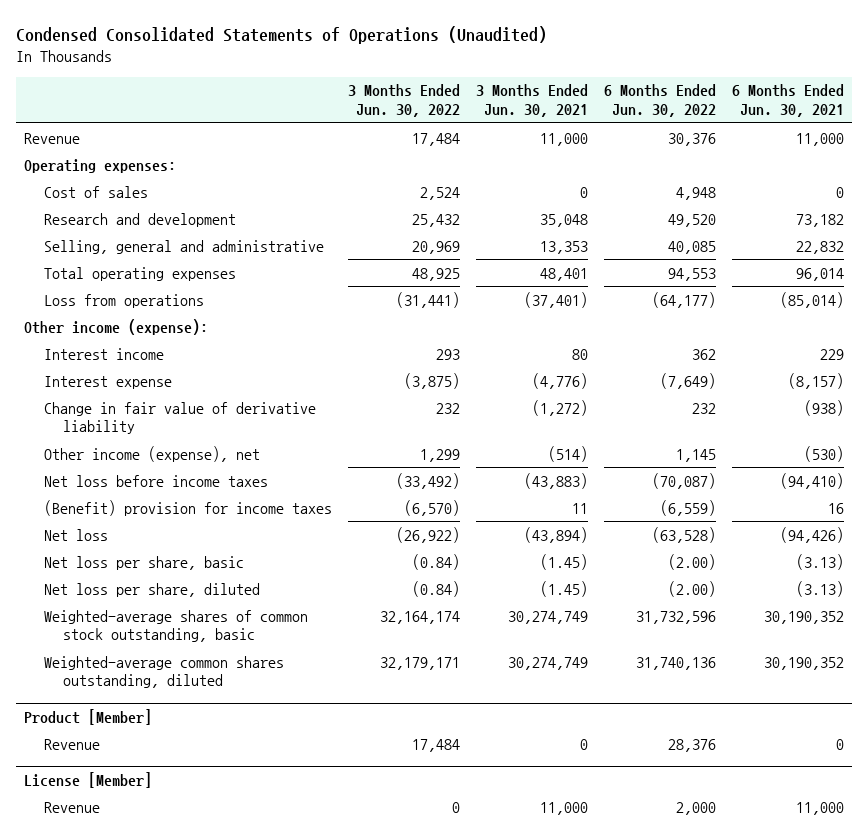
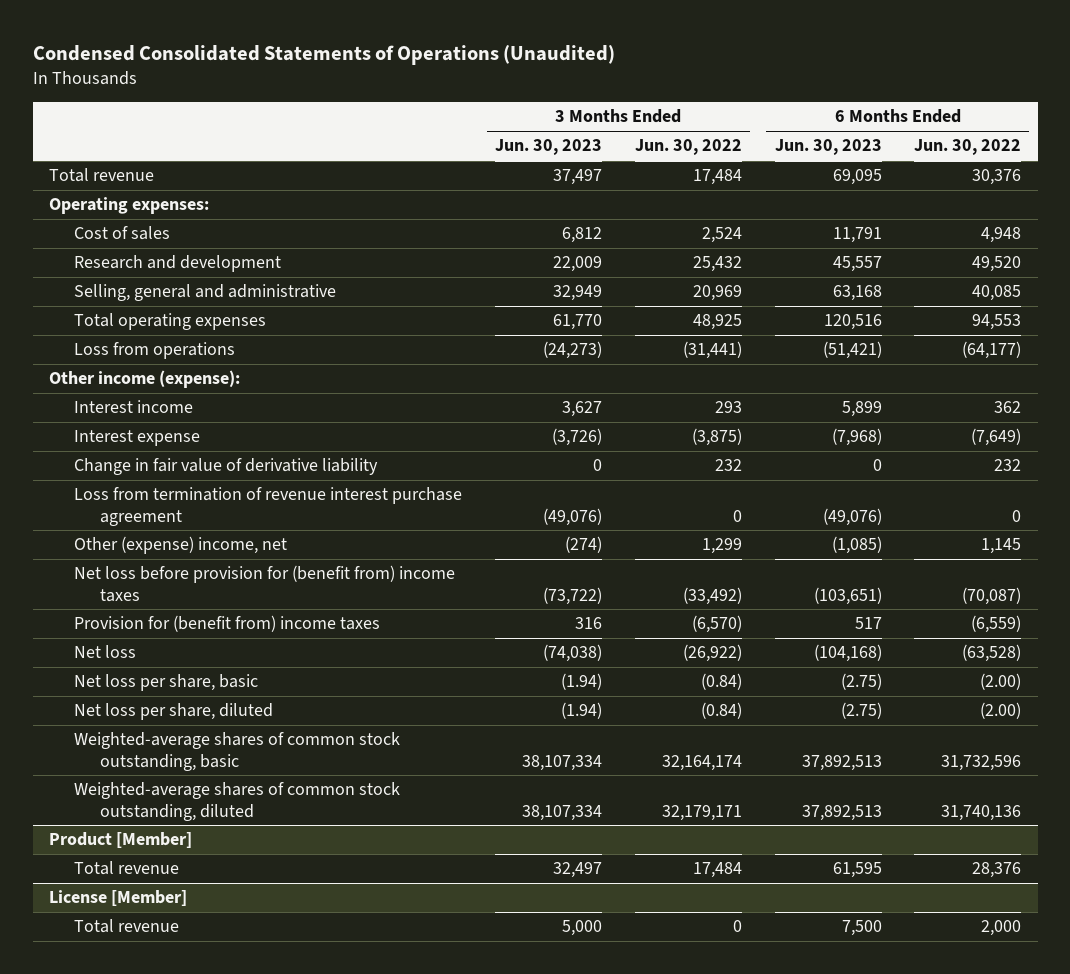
- | 3 Months Ended Jun. 30, 2022 | 3 Months Ended Jun. 30, 2021 | 6 Months Ended Jun. 30, 2022 | 6 Months Ended Jun. 30, 2021
+ | 3 Months Ended Jun. 30, 2023 | 3 Months Ended Jun. 30, 2022 | 6 Months Ended Jun. 30, 2023 | 6 Months Ended Jun. 30, 2022
- Revenue | 17,484 | 11,000 | 30,376 | 11,000
+ Total revenue | 37,497 | 17,484 | 69,095 | 30,376
- Other income (expense), net | 1,299 | (514) | 1,145 | (530)
- Net loss before income taxes | (33,492) | (43,883) | (70,087) | (94,410)
- (Benefit) provision for income taxes | (6,570) | 11 | (6,559) | 16
+ Loss from termination of revenue interest purchase agreement | (49,076) | 0 | (49,076) | 0
+ Other (expense) income, net | (274) | 1,299 | (1,085) | 1,145
+ Net loss before provision for (benefit from) income taxes | (73,722) | (33,492) | (103,651) | (70,087)
+ Provision for (benefit from) income taxes | 316 | (6,570) | 517 | (6,559)
- Weighted-average common shares outstanding, diluted | 32,179,171 | 30,274,749 | 31,740,136 | 30,190,352
+ Weighted-average shares of common stock outstanding, diluted | 38,107,334 | 32,179,171 | 37,892,513 | 31,740,136
@ Product [Member]
- Revenue | 17,484 | 0 | 28,376 | 0
+ Total revenue | 32,497 | 17,484 | 61,595 | 28,376
@ License [Member]
- Revenue | 0 | 11,000 | 2,000 | 11,000
+ Total revenue | 5,000 | 0 | 7,500 | 2,000

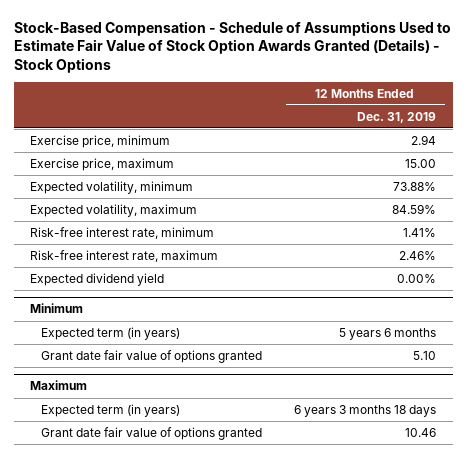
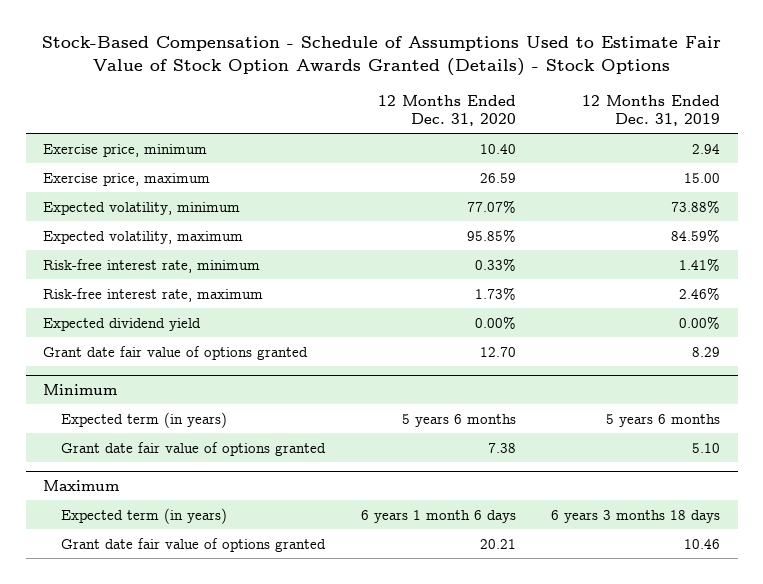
- | 12 Months Ended Dec. 31, 2019
+ | 12 Months Ended Dec. 31, 2020 | 12 Months Ended Dec. 31, 2019
+ Grant date fair value of options granted | 12.70 | 8.29

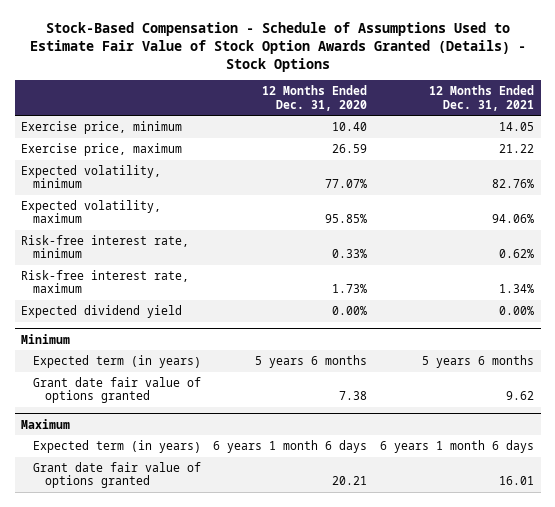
- | 12 Months Ended Dec. 31, 2020 | 12 Months Ended Dec. 31, 2019
+ | 12 Months Ended Dec. 31, 2020 | 12 Months Ended Dec. 31, 2021
- Grant date fair value of options granted | 12.70 | 8.29

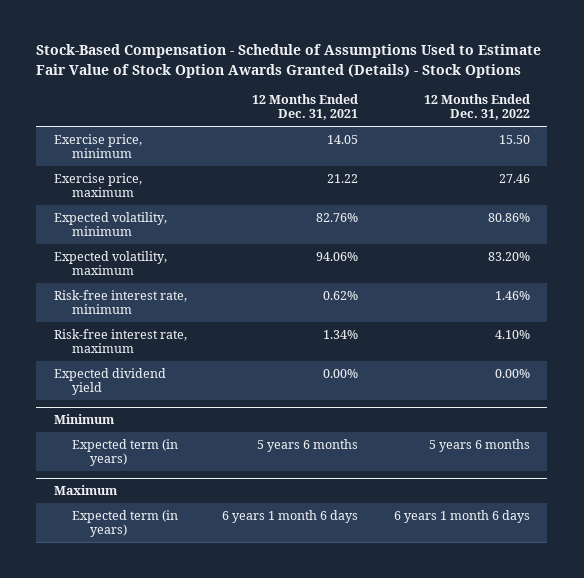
- | 12 Months Ended Dec. 31, 2020 | 12 Months Ended Dec. 31, 2021
+ | 12 Months Ended Dec. 31, 2021 | 12 Months Ended Dec. 31, 2022
@ Minimum
- Grant date fair value of options granted | 7.38 | 9.62
@ Maximum
- Grant date fair value of options granted | 20.21 | 16.01

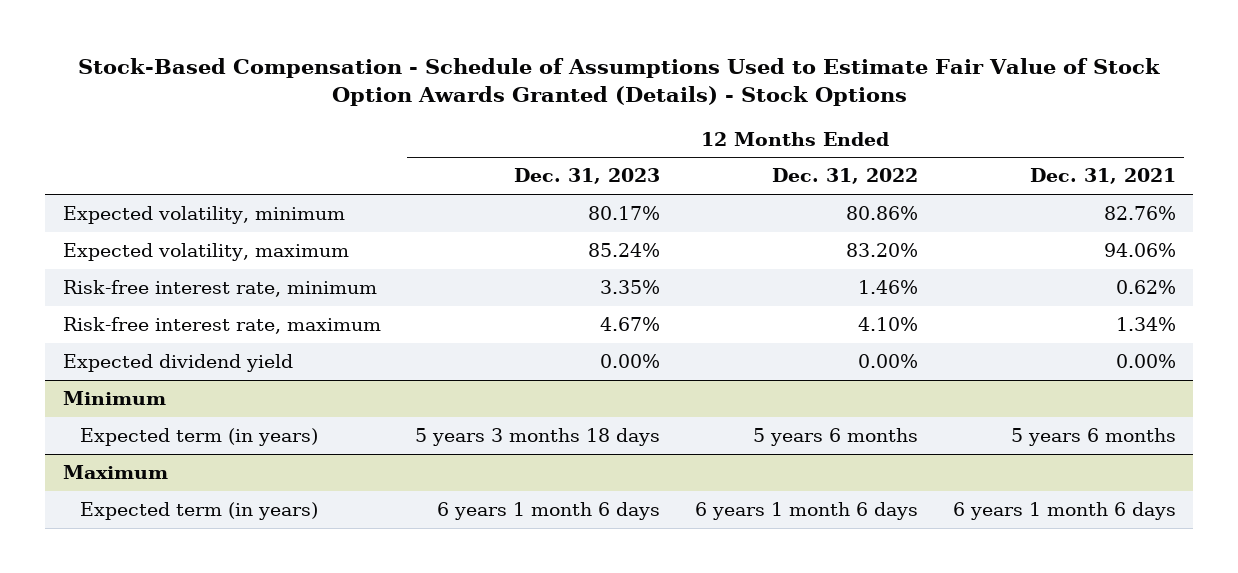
- | 12 Months Ended Dec. 31, 2021 | 12 Months Ended Dec. 31, 2022
+ | 12 Months Ended Dec. 31, 2023 | 12 Months Ended Dec. 31, 2022 | 12 Months Ended Dec. 31, 2021
- Exercise price, minimum | 14.05 | 15.50
- Exercise price, maximum | 21.22 | 27.46

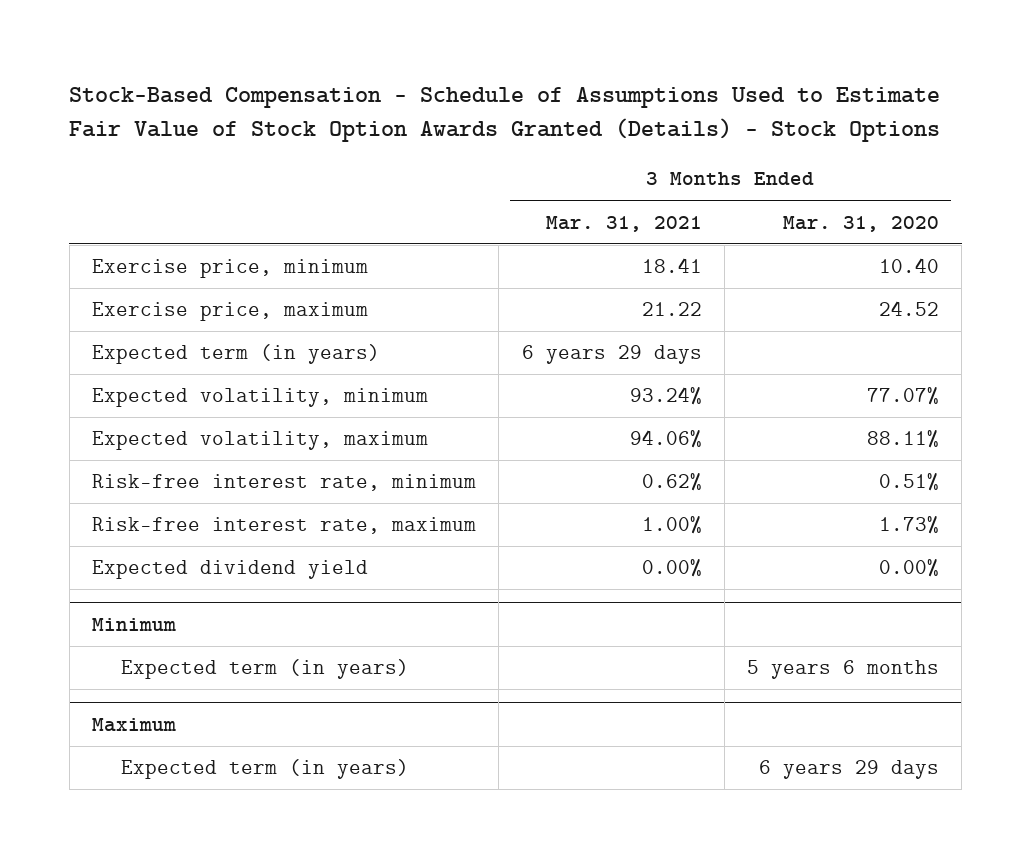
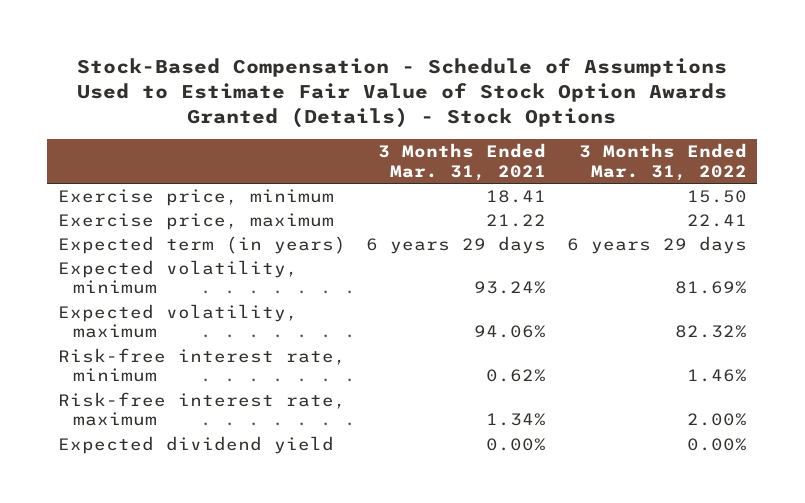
- | 3 Months Ended Mar. 31, 2021 | 3 Months Ended Mar. 31, 2020
+ | 3 Months Ended Mar. 31, 2021 | 3 Months Ended Mar. 31, 2022
- Risk-free interest rate, maximum | 1.00% | 1.73%
+ Risk-free interest rate, maximum | 1.34% | 2.00%
- Minimum
- Expected term (in years) | | 5 years 6 months
- Maximum
- Expected term (in years) | | 6 years 29 days

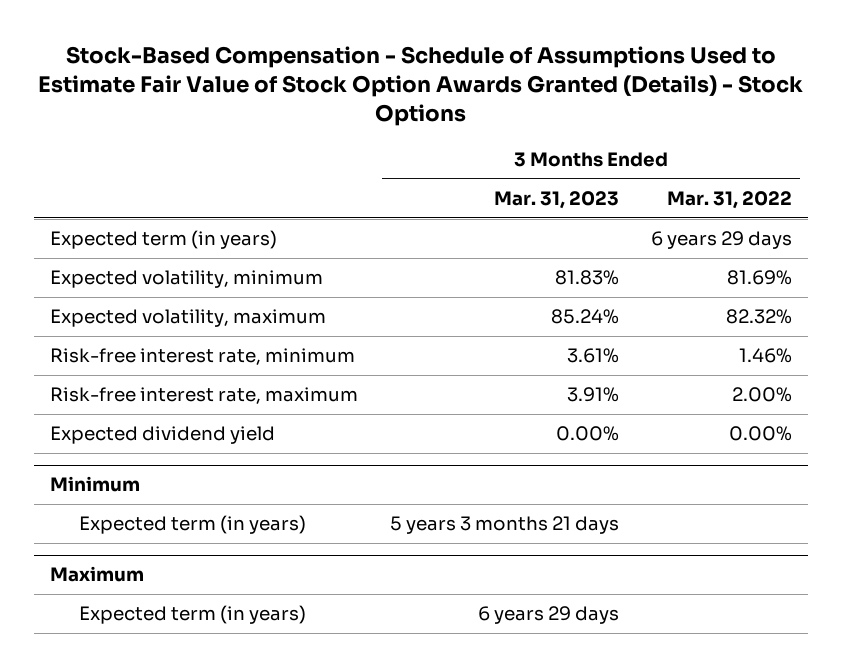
- | 3 Months Ended Mar. 31, 2021 | 3 Months Ended Mar. 31, 2022
+ | 3 Months Ended Mar. 31, 2023 | 3 Months Ended Mar. 31, 2022
- Exercise price, minimum | 18.41 | 15.50
- Exercise price, maximum | 21.22 | 22.41
+ Minimum
+ Expected term (in years) | 5 years 3 months 21 days |
+ Maximum
+ Expected term (in years) | 6 years 29 days |

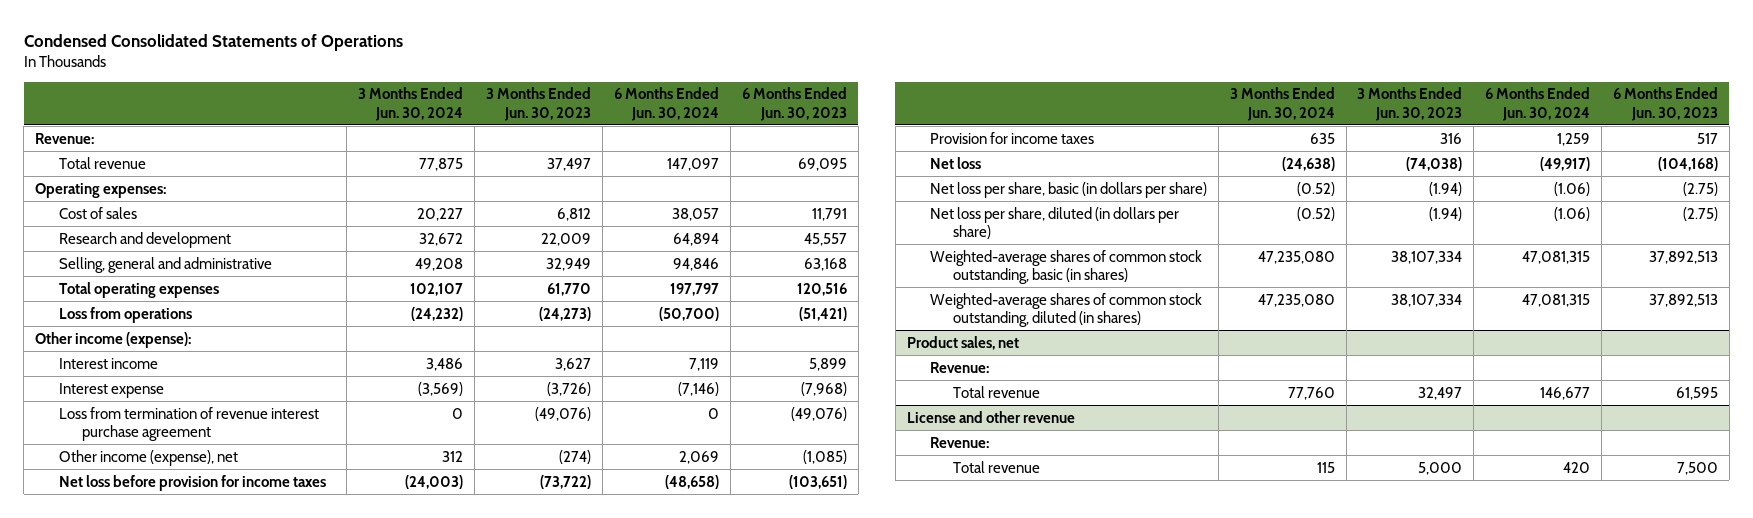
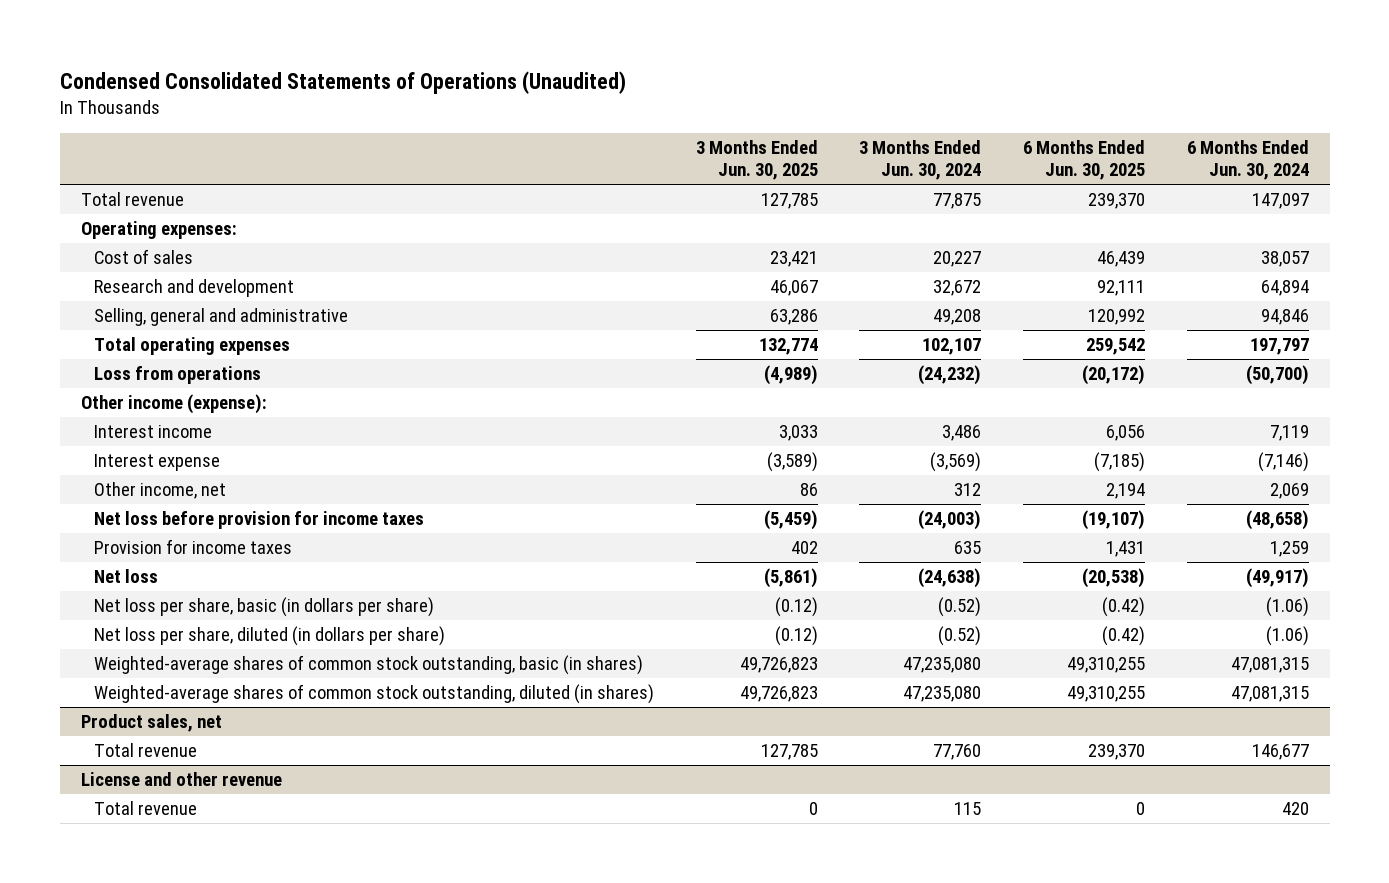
- Condensed Consolidated Statements of Operations
+ Condensed Consolidated Statements of Operations (Unaudited)
- | 3 Months Ended Jun. 30, 2024 | 3 Months Ended Jun. 30, 2023 | 6 Months Ended Jun. 30, 2024 | 6 Months Ended Jun. 30, 2023
+ | 3 Months Ended Jun. 30, 2025 | 3 Months Ended Jun. 30, 2024 | 6 Months Ended Jun. 30, 2025 | 6 Months Ended Jun. 30, 2024
- Revenue:
- Loss from termination of revenue interest purchase agreement | 0 | (49,076) | 0 | (49,076)
- Other income (expense), net | 312 | (274) | 2,069 | (1,085)
+ Other income, net | 86 | 312 | 2,194 | 2,069
@ Product sales, net
- Revenue:
@ License and other revenue
- Revenue:

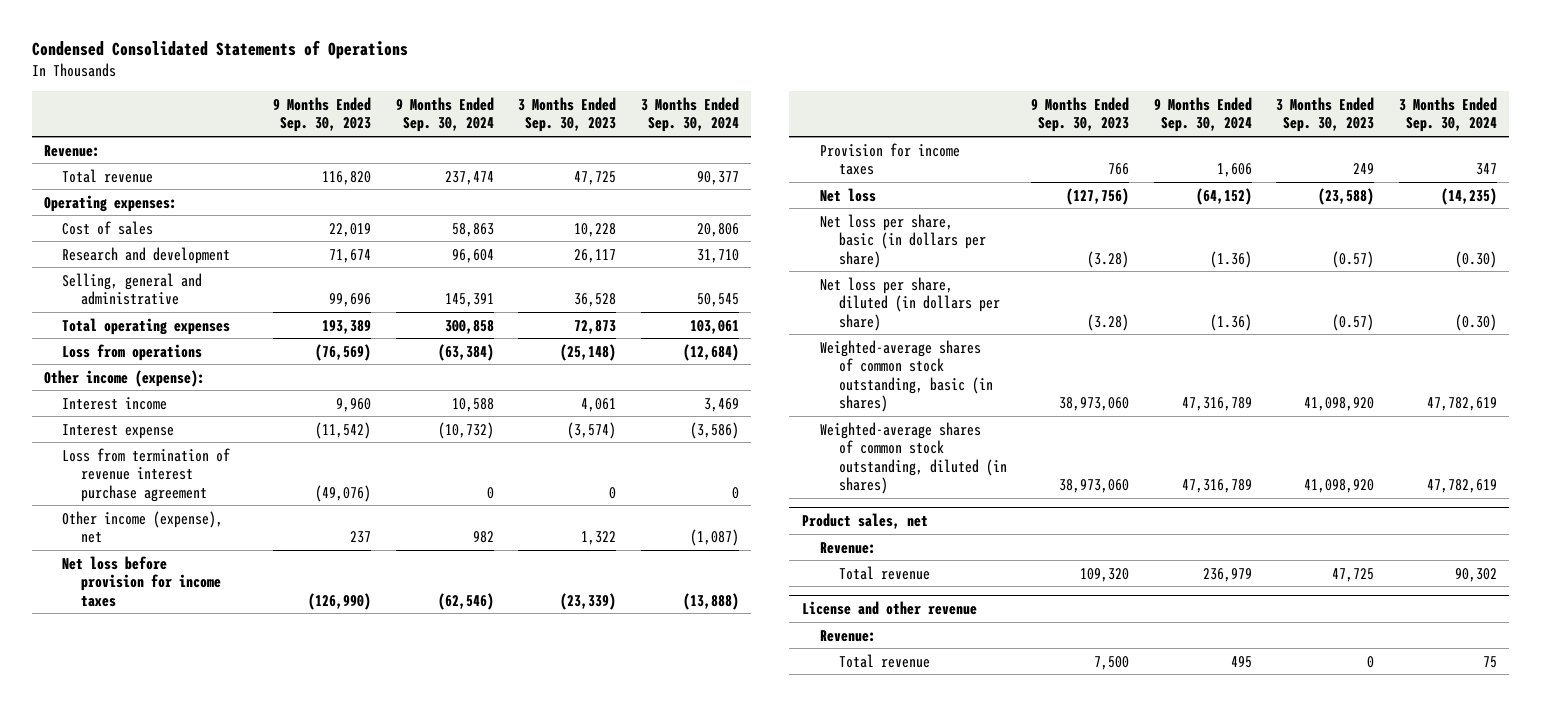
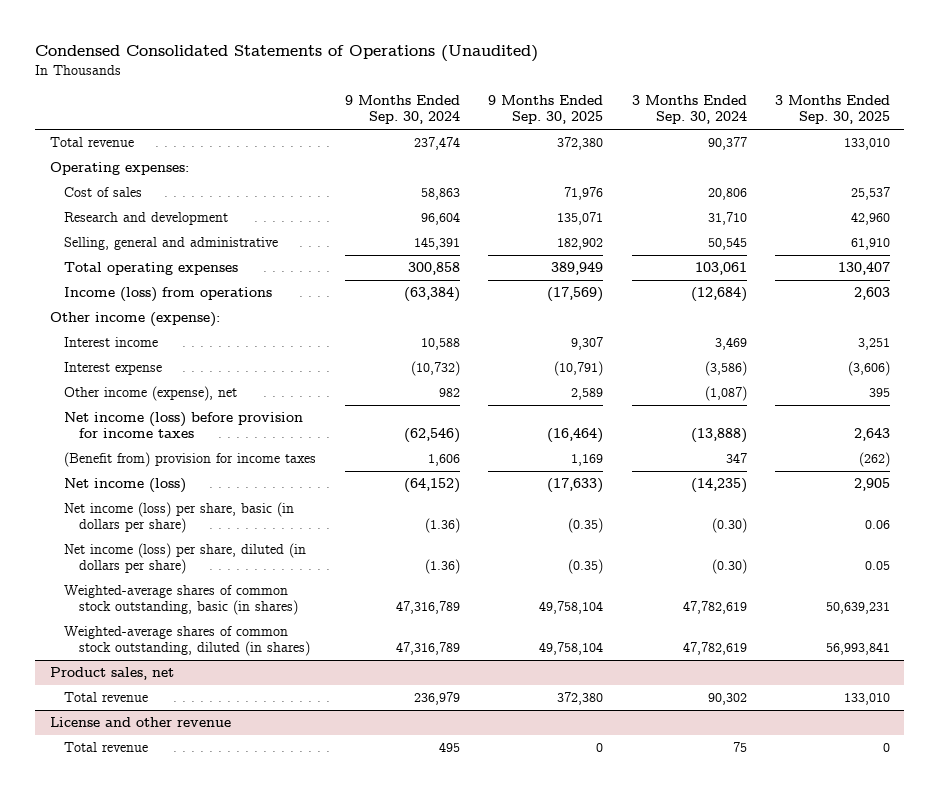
- Condensed Consolidated Statements of Operations
+ Condensed Consolidated Statements of Operations (Unaudited)
- | 9 Months Ended Sep. 30, 2023 | 9 Months Ended Sep. 30, 2024 | 3 Months Ended Sep. 30, 2023 | 3 Months Ended Sep. 30, 2024
+ | 9 Months Ended Sep. 30, 2024 | 9 Months Ended Sep. 30, 2025 | 3 Months Ended Sep. 30, 2024 | 3 Months Ended Sep. 30, 2025
- Revenue:
- Loss from operations | (76,569) | (63,384) | (25,148) | (12,684)
+ Income (loss) from operations | (63,384) | (17,569) | (12,684) | 2,603
- Loss from termination of revenue interest purchase agreement | (49,076) | 0 | 0 | 0
- Net loss before provision for income taxes | (126,990) | (62,546) | (23,339) | (13,888)
- Provision for income taxes | 766 | 1,606 | 249 | 347
- Net loss | (127,756) | (64,152) | (23,588) | (14,235)
- Net loss per share, basic (in dollars per share) | (3.28) | (1.36) | (0.57) | (0.30)
- Net loss per share, diluted (in dollars per share) | (3.28) | (1.36) | (0.57) | (0.30)
+ Net income (loss) before provision for income taxes | (62,546) | (16,464) | (13,888) | 2,643
+ (Benefit from) provision for income taxes | 1,606 | 1,169 | 347 | (262)
+ Net income (loss) | (64,152) | (17,633) | (14,235) | 2,905
+ Net income (loss) per share, basic (in dollars per share) | (1.36) | (0.35) | (0.30) | 0.06
+ Net income (loss) per share, diluted (in dollars per share) | (1.36) | (0.35) | (0.30) | 0.05
@ Product sales, net
- Revenue:
@ License and other revenue
- Revenue:

